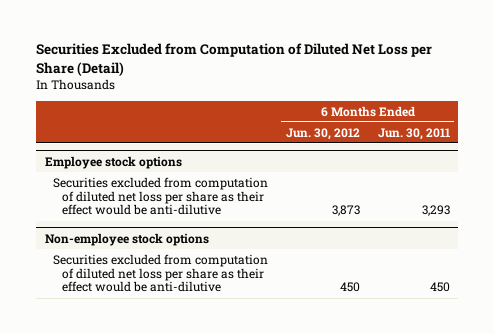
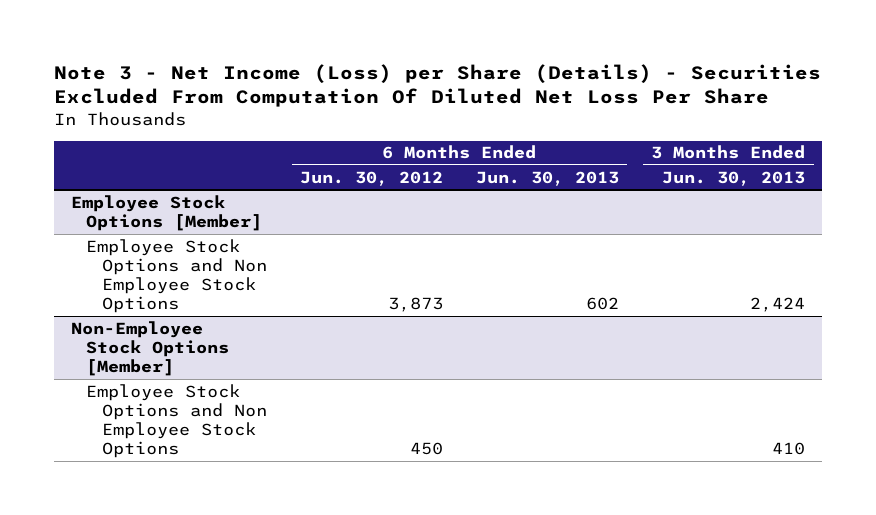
- Securities Excluded from Computation of Diluted Net Loss per Share (Detail)
+ Note 3 - Net Income (Loss) per Share (Details) - Securities Excluded From Computation Of Diluted Net Loss Per Share
- | 6 Months Ended Jun. 30, 2012 | 6 Months Ended Jun. 30, 2011
+ | 6 Months Ended Jun. 30, 2012 | 6 Months Ended Jun. 30, 2013 | 3 Months Ended Jun. 30, 2013
- Employee stock options
- Securities excluded from computation of diluted net loss per share as their effect would be anti-dilutive | 3,873 | 3,293
- Non-employee stock options
- Securities excluded from computation of diluted net loss per share as their effect would be anti-dilutive | 450 | 450
+ Employee Stock Options [Member]
+ Employee Stock Options and Non Employee Stock Options | 3,873 | 602 | 2,424
+ Non-Employee Stock Options [Member]
+ Employee Stock Options and Non Employee Stock Options | 450 | | 410

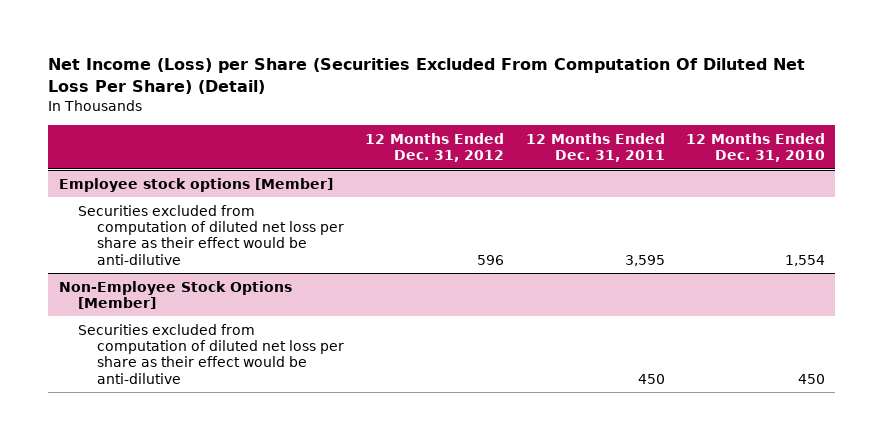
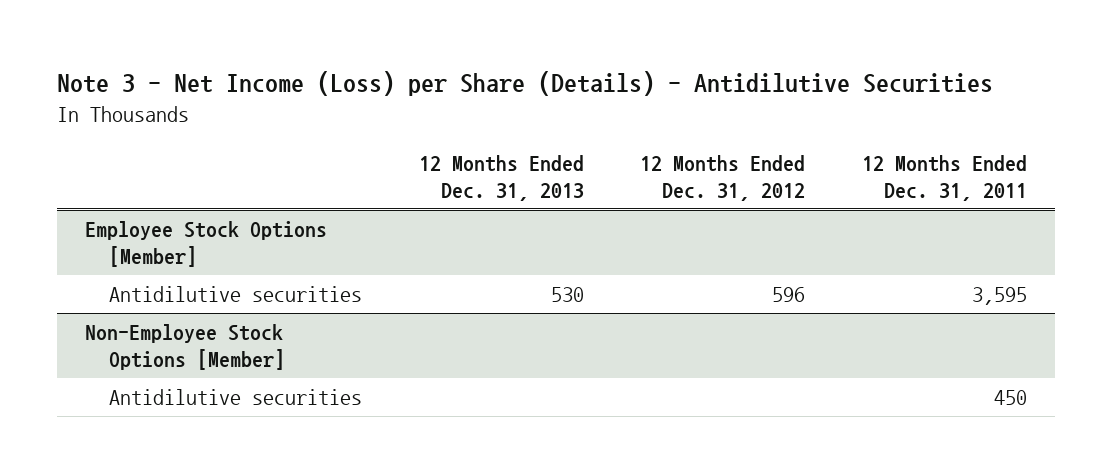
- Net Income (Loss) per Share (Securities Excluded From Computation Of Diluted Net Loss Per Share) (Detail)
+ Note 3 - Net Income (Loss) per Share (Details) - Antidilutive Securities
- | 12 Months Ended Dec. 31, 2012 | 12 Months Ended Dec. 31, 2011 | 12 Months Ended Dec. 31, 2010
+ | 12 Months Ended Dec. 31, 2013 | 12 Months Ended Dec. 31, 2012 | 12 Months Ended Dec. 31, 2011
- Employee stock options [Member]
- Securities excluded from computation of diluted net loss per share as their effect would be anti-dilutive | 596 | 3,595 | 1,554
+ Employee Stock Options [Member]
+ Antidilutive securities | 530 | 596 | 3,595
@ Non-Employee Stock Options [Member]
- Securities excluded from computation of diluted net loss per share as their effect would be anti-dilutive | | 450 | 450
+ Antidilutive securities | | | 450

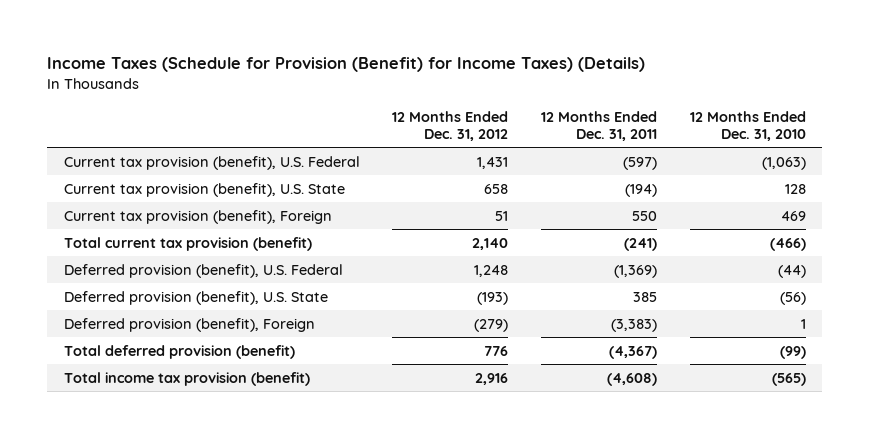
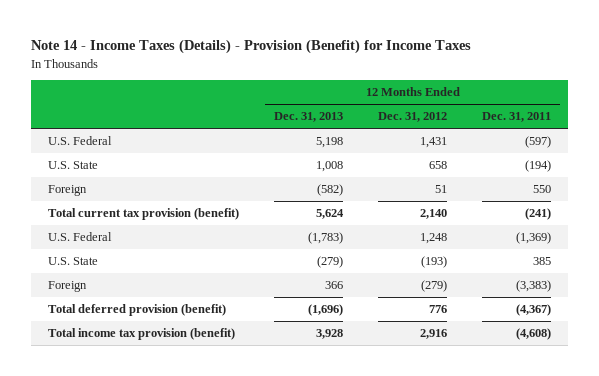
- Income Taxes (Schedule for Provision (Benefit) for Income Taxes) (Details)
+ Note 14 - Income Taxes (Details) - Provision (Benefit) for Income Taxes
- | 12 Months Ended Dec. 31, 2012 | 12 Months Ended Dec. 31, 2011 | 12 Months Ended Dec. 31, 2010
+ | 12 Months Ended Dec. 31, 2013 | 12 Months Ended Dec. 31, 2012 | 12 Months Ended Dec. 31, 2011
- Current tax provision (benefit), U.S. Federal | 1,431 | (597) | (1,063)
- Current tax provision (benefit), U.S. State | 658 | (194) | 128
- Current tax provision (benefit), Foreign | 51 | 550 | 469
+ U.S. Federal | 5,198 | 1,431 | (597)
+ U.S. State | 1,008 | 658 | (194)
+ Foreign | (582) | 51 | 550
- Deferred provision (benefit), U.S. Federal | 1,248 | (1,369) | (44)
- Deferred provision (benefit), U.S. State | (193) | 385 | (56)
- Deferred provision (benefit), Foreign | (279) | (3,383) | 1
+ U.S. Federal | (1,783) | 1,248 | (1,369)
+ U.S. State | (279) | (193) | 385
+ Foreign | 366 | (279) | (3,383)

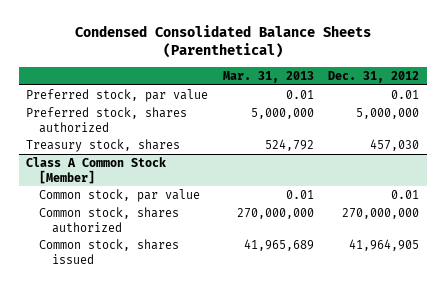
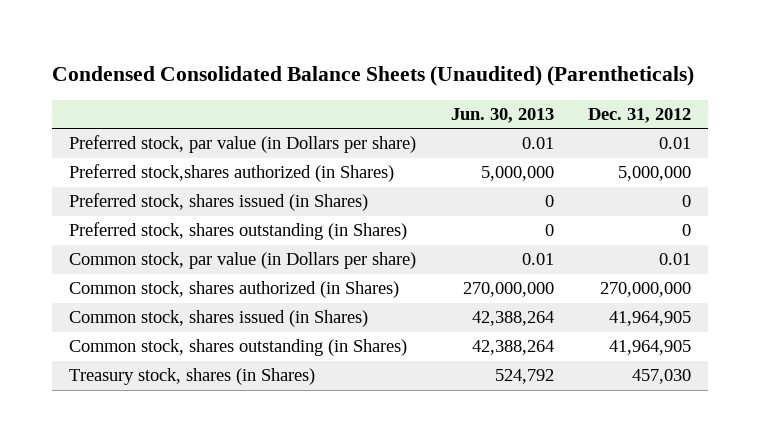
- Condensed Consolidated Balance Sheets (Parenthetical)
+ Condensed Consolidated Balance Sheets (Unaudited) (Parentheticals)
- | Mar. 31, 2013 | Dec. 31, 2012
+ | Jun. 30, 2013 | Dec. 31, 2012
- Preferred stock, par value | 0.01 | 0.01
- Preferred stock, shares authorized | 5,000,000 | 5,000,000
- Treasury stock, shares | 524,792 | 457,030
- Class A Common Stock [Member]
- Common stock, par value | 0.01 | 0.01
- Common stock, shares authorized | 270,000,000 | 270,000,000
- Common stock, shares issued | 41,965,689 | 41,964,905
+ Preferred stock, par value (in Dollars per share) | 0.01 | 0.01
+ Preferred stock,shares authorized (in Shares) | 5,000,000 | 5,000,000
+ Preferred stock, shares issued (in Shares) | 0 | 0
+ Preferred stock, shares outstanding (in Shares) | 0 | 0
+ Common stock, par value (in Dollars per share) | 0.01 | 0.01
+ Common stock, shares authorized (in Shares) | 270,000,000 | 270,000,000
+ Common stock, shares issued (in Shares) | 42,388,264 | 41,964,905
+ Common stock, shares outstanding (in Shares) | 42,388,264 | 41,964,905
+ Treasury stock, shares (in Shares) | 524,792 | 457,030

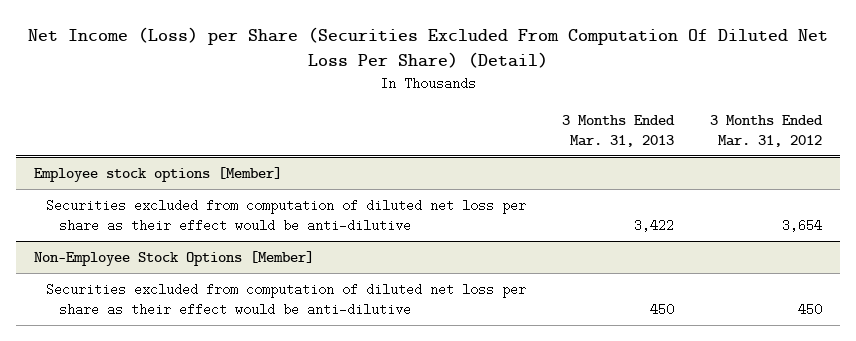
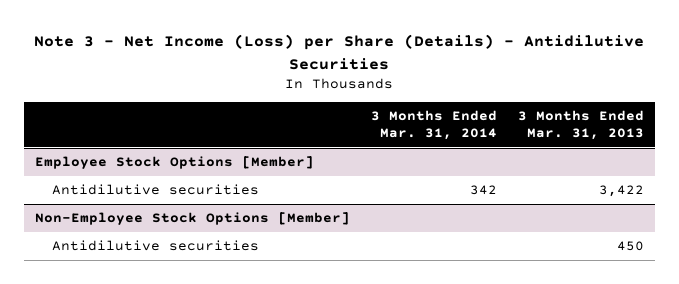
- Net Income (Loss) per Share (Securities Excluded From Computation Of Diluted Net Loss Per Share) (Detail)
+ Note 3 - Net Income (Loss) per Share (Details) - Antidilutive Securities
- | 3 Months Ended Mar. 31, 2013 | 3 Months Ended Mar. 31, 2012
+ | 3 Months Ended Mar. 31, 2014 | 3 Months Ended Mar. 31, 2013
- Employee stock options [Member]
- Securities excluded from computation of diluted net loss per share as their effect would be anti-dilutive | 3,422 | 3,654
+ Employee Stock Options [Member]
+ Antidilutive securities | 342 | 3,422
@ Non-Employee Stock Options [Member]
- Securities excluded from computation of diluted net loss per share as their effect would be anti-dilutive | 450 | 450
+ Antidilutive securities | | 450

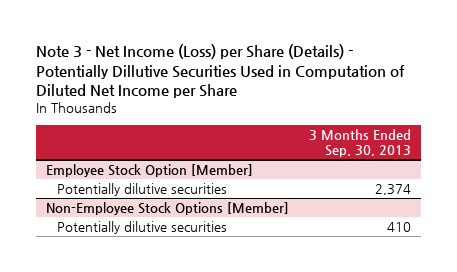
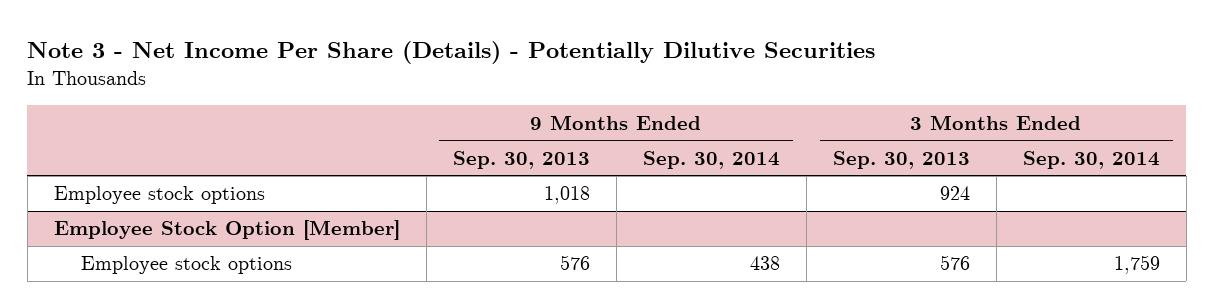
- Note 3 - Net Income (Loss) per Share (Details) - Potentially Dillutive Securities Used in Computation of Diluted Net Income per Share
+ Note 3 - Net Income Per Share (Details) - Potentially Dilutive Securities
- | 3 Months Ended Sep. 30, 2013
+ | 9 Months Ended Sep. 30, 2013 | 9 Months Ended Sep. 30, 2014 | 3 Months Ended Sep. 30, 2013 | 3 Months Ended Sep. 30, 2014
+ Employee stock options | 1,018 | | 924 |
@ Employee Stock Option [Member]
- Potentially dilutive securities | 2,374
- Non-Employee Stock Options [Member]
- Potentially dilutive securities | 410
@ Employee Stock Option [Member]
+ Employee stock options | 576 | 438 | 576 | 1,759

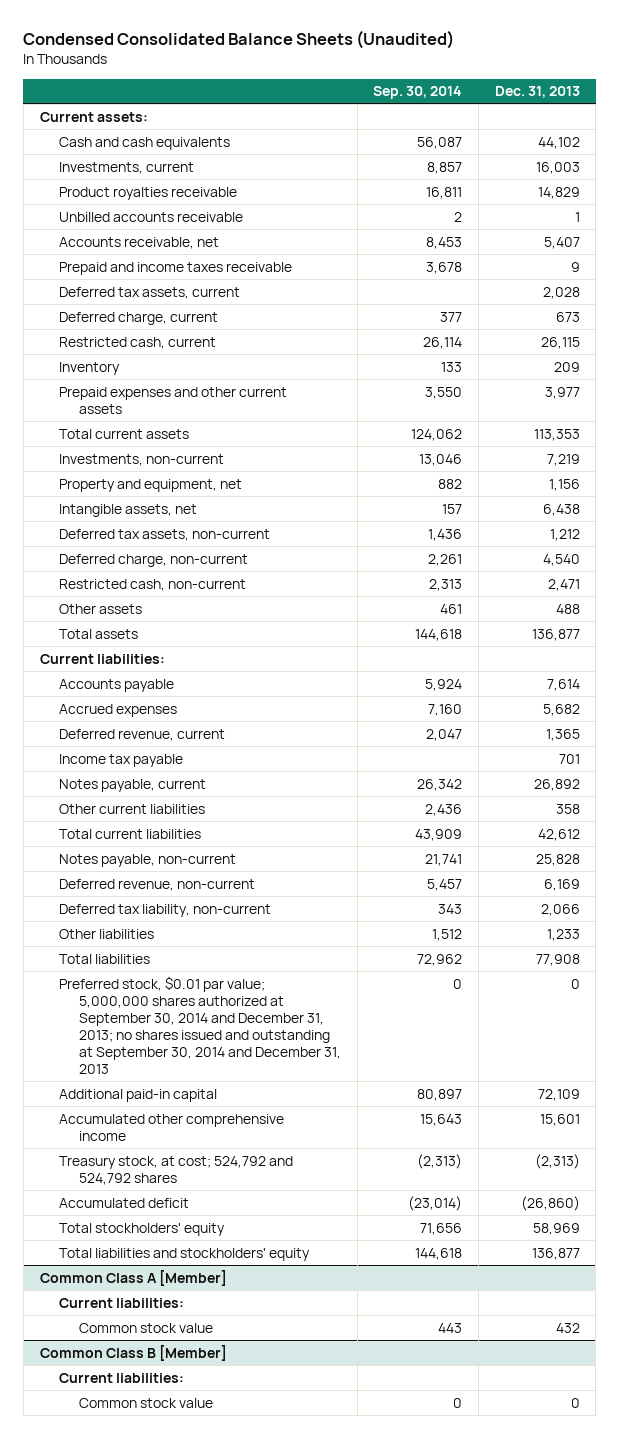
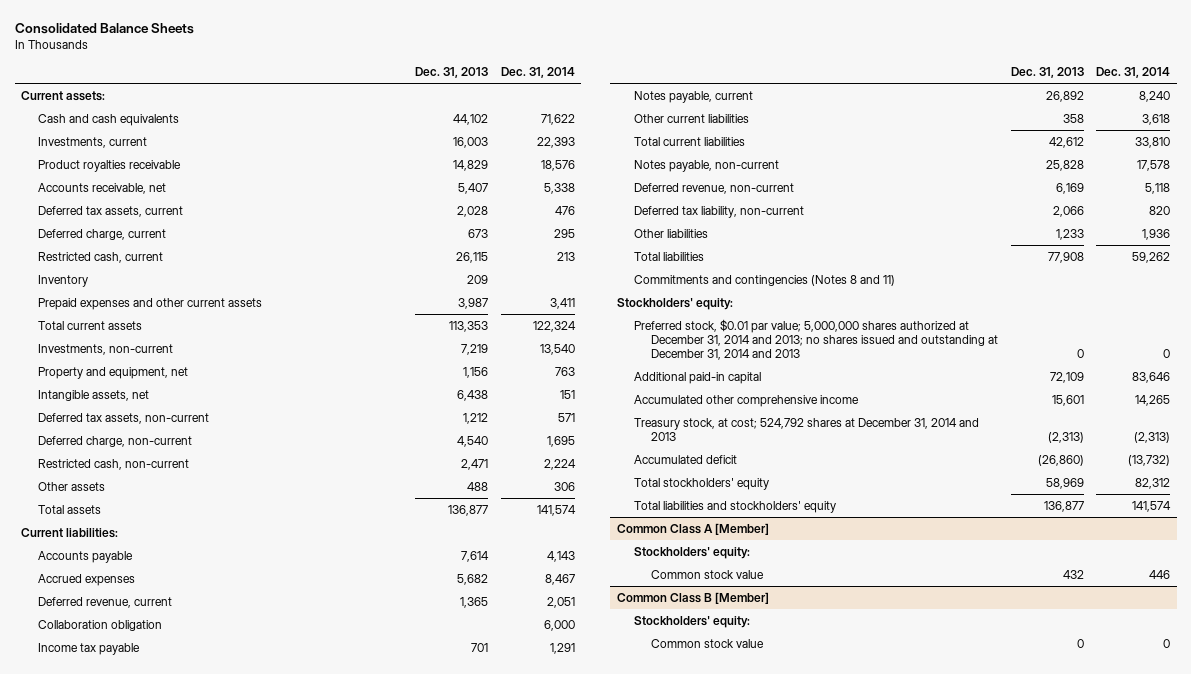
- Condensed Consolidated Balance Sheets (Unaudited)
+ Consolidated Balance Sheets
- | Sep. 30, 2014 | Dec. 31, 2013
+ | Dec. 31, 2013 | Dec. 31, 2014
- Unbilled accounts receivable | 2 | 1
- Prepaid and income taxes receivable | 3,678 | 9
- Prepaid expenses and other current assets | 3,550 | 3,977
+ Prepaid expenses and other current assets | 3,987 | 3,411
+ Collaboration obligation | | 6,000
- Preferred stock, $0.01 par value; 5,000,000 shares authorized at September 30, 2014 and December 31, 2013; no shares issued and outstanding at September 30, 2014 and December 31, 2013 | 0 | 0
+ Commitments and contingencies (Notes 8 and 11)
+ Stockholders' equity:
+ Preferred stock, $0.01 par value; 5,000,000 shares authorized at December 31, 2014 and 2013; no shares issued and outstanding at December 31, 2014 and 2013 | 0 | 0
- Treasury stock, at cost; 524,792 and 524,792 shares | (2,313) | (2,313)
+ Treasury stock, at cost; 524,792 shares at December 31, 2014 and 2013 | (2,313) | (2,313)
@ Common Class A [Member]
- Current liabilities:
+ Stockholders' equity:
@ Common Class B [Member]
- Current liabilities:
+ Stockholders' equity:

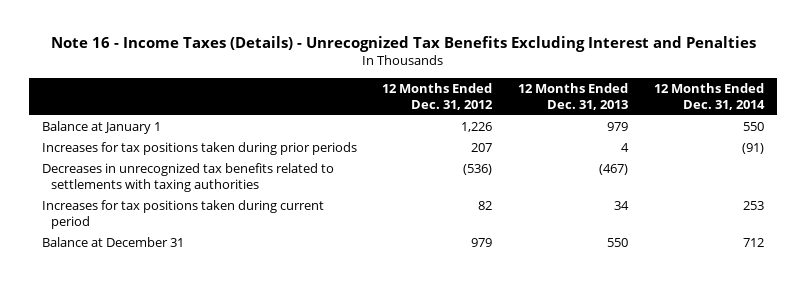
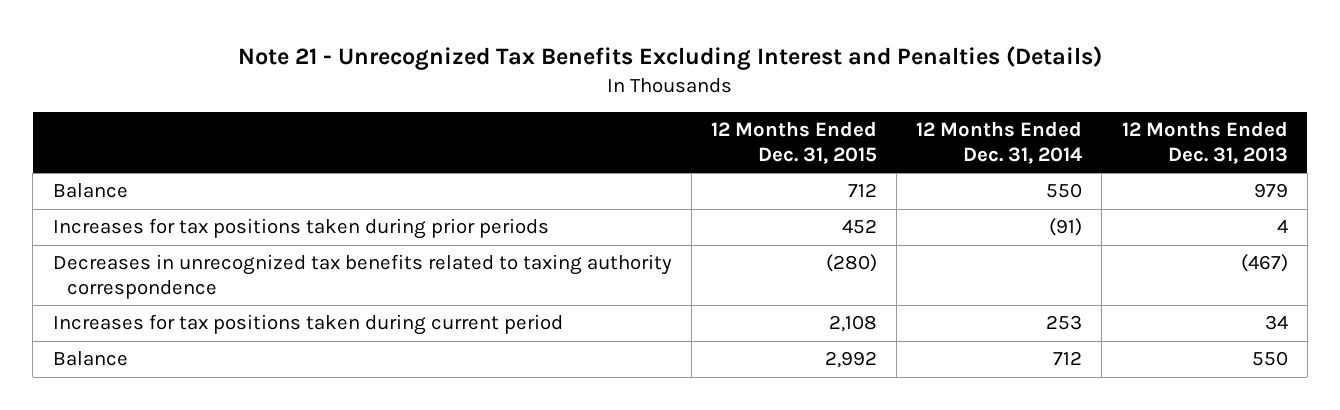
- Note 16 - Income Taxes (Details) - Unrecognized Tax Benefits Excluding Interest and Penalties
+ Note 21 - Unrecognized Tax Benefits Excluding Interest and Penalties (Details)
- | 12 Months Ended Dec. 31, 2012 | 12 Months Ended Dec. 31, 2013 | 12 Months Ended Dec. 31, 2014
+ | 12 Months Ended Dec. 31, 2015 | 12 Months Ended Dec. 31, 2014 | 12 Months Ended Dec. 31, 2013
- Balance at January 1 | 1,226 | 979 | 550
+ Balance | 712 | 550 | 979
- Decreases in unrecognized tax benefits related to settlements with taxing authorities | (536) | (467) |
+ Decreases in unrecognized tax benefits related to taxing authority correspondence | (280) | | (467)
- Balance at December 31 | 979 | 550 | 712
+ Balance | 2,992 | 712 | 550

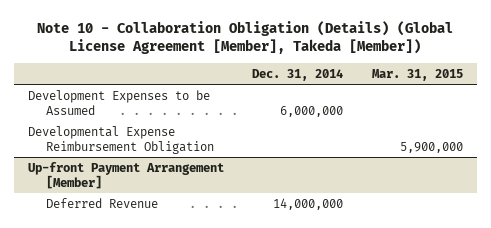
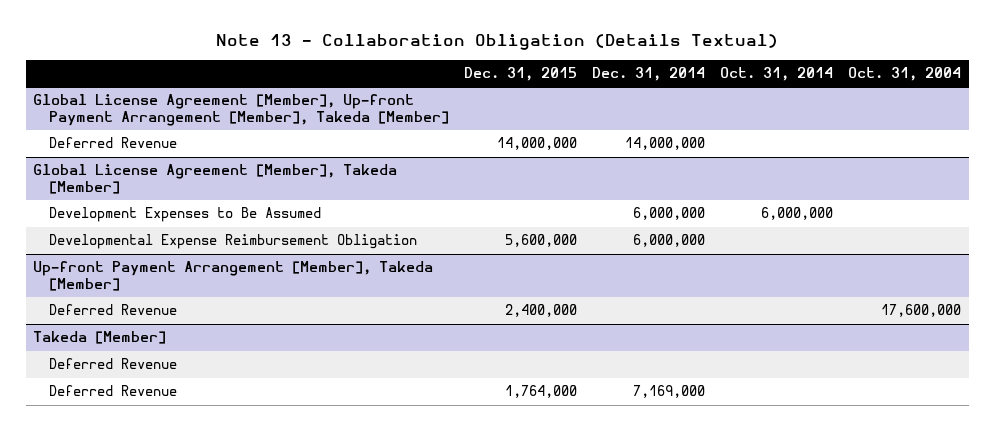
- Note 10 - Collaboration Obligation (Details) (Global License Agreement [Member], Takeda [Member])
+ Note 13 - Collaboration Obligation (Details Textual)
- | Dec. 31, 2014 | Mar. 31, 2015
+ | Dec. 31, 2015 | Dec. 31, 2014 | Oct. 31, 2014 | Oct. 31, 2004
- Development Expenses to be Assumed | 6,000,000 |
- Developmental Expense Reimbursement Obligation | | 5,900,000
- Up-front Payment Arrangement [Member]
+ Global License Agreement [Member], Up-front Payment Arrangement [Member], Takeda [Member]
+ Global License Agreement [Member], Takeda [Member]
+ Development Expenses to Be Assumed | | 6,000,000 | 6,000,000 |
+ Developmental Expense Reimbursement Obligation | 5,600,000 | 6,000,000 | |
+ Up-front Payment Arrangement [Member], Takeda [Member]
+ Deferred Revenue | 2,400,000 | | | 17,600,000
+ Takeda [Member]
+ Deferred Revenue
+ Deferred Revenue | 1,764,000 | 7,169,000 | |

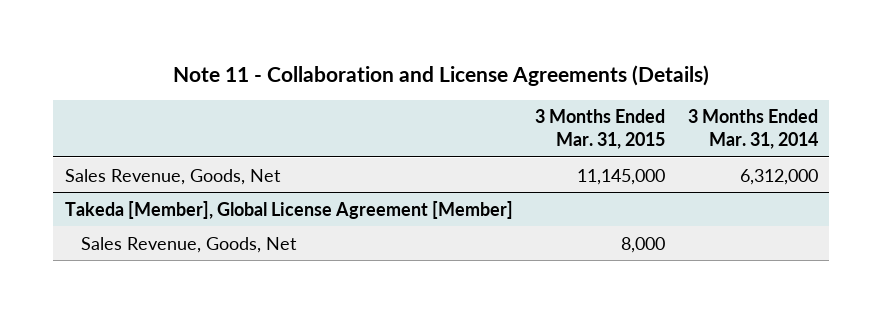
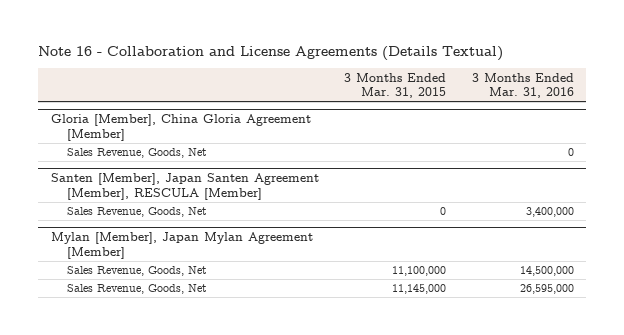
- Note 11 - Collaboration and License Agreements (Details)
+ Note 16 - Collaboration and License Agreements (Details Textual)
- | 3 Months Ended Mar. 31, 2015 | 3 Months Ended Mar. 31, 2014
+ | 3 Months Ended Mar. 31, 2015 | 3 Months Ended Mar. 31, 2016
+ Gloria [Member], China Gloria Agreement [Member]
+ Sales Revenue, Goods, Net | | 0
+ Santen [Member], Japan Santen Agreement [Member], RESCULA [Member]
+ Sales Revenue, Goods, Net | 0 | 3,400,000
+ Mylan [Member], Japan Mylan Agreement [Member]
+ Sales Revenue, Goods, Net | 11,100,000 | 14,500,000
- Takeda [Member], Global License Agreement [Member]
- Sales Revenue, Goods, Net | 8,000 |

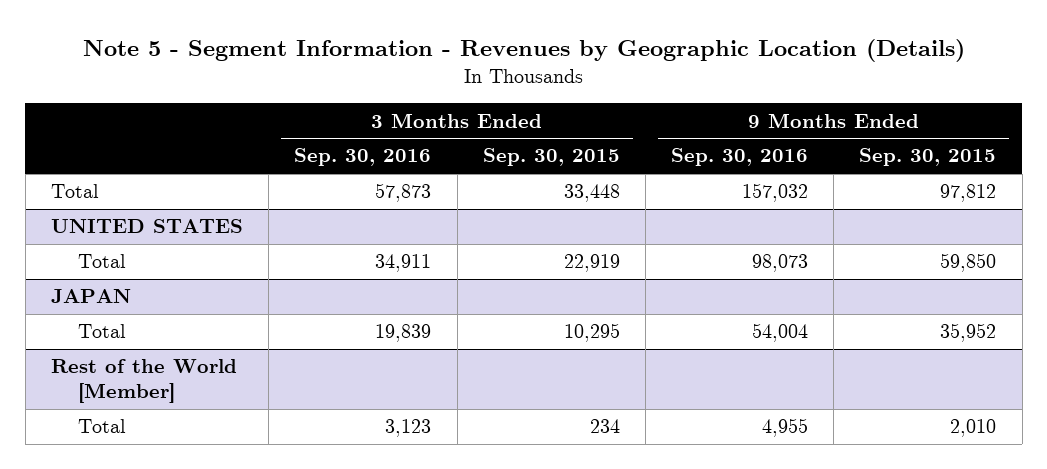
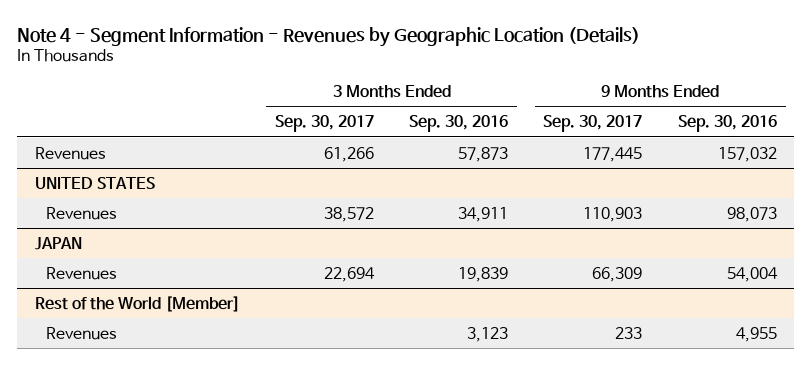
- Note 5 - Segment Information - Revenues by Geographic Location (Details)
+ Note 4 - Segment Information - Revenues by Geographic Location (Details)
- | 3 Months Ended Sep. 30, 2016 | 3 Months Ended Sep. 30, 2015 | 9 Months Ended Sep. 30, 2016 | 9 Months Ended Sep. 30, 2015
+ | 3 Months Ended Sep. 30, 2017 | 3 Months Ended Sep. 30, 2016 | 9 Months Ended Sep. 30, 2017 | 9 Months Ended Sep. 30, 2016
- Total | 57,873 | 33,448 | 157,032 | 97,812
+ Revenues | 61,266 | 57,873 | 177,445 | 157,032
@ UNITED STATES
- Total | 34,911 | 22,919 | 98,073 | 59,850
+ Revenues | 38,572 | 34,911 | 110,903 | 98,073
@ JAPAN
- Total | 19,839 | 10,295 | 54,004 | 35,952
+ Revenues | 22,694 | 19,839 | 66,309 | 54,004
@ Rest of the World [Member]
- Total | 3,123 | 234 | 4,955 | 2,010
+ Revenues | | 3,123 | 233 | 4,955

